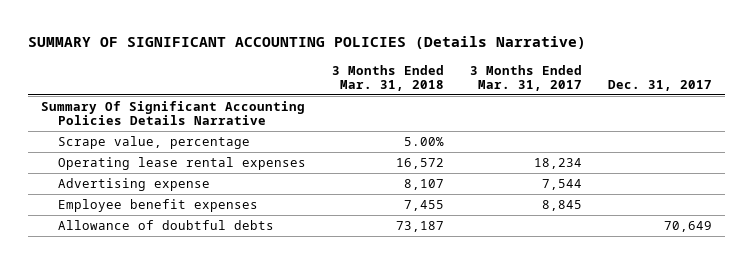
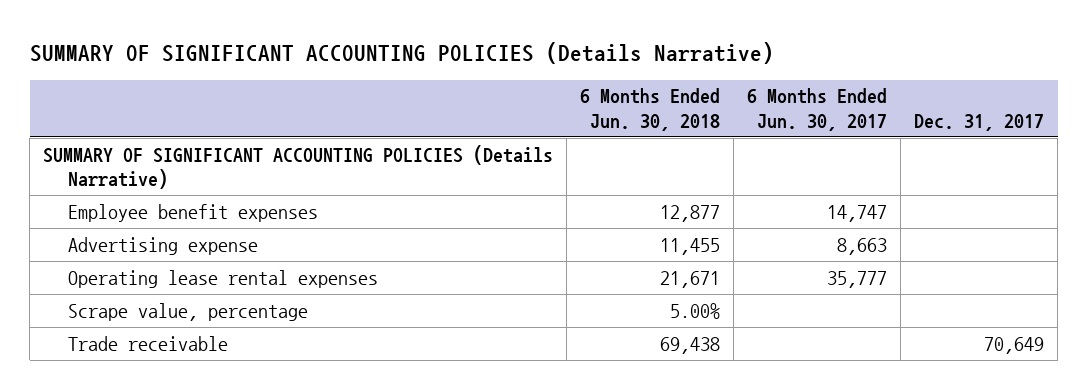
- | 3 Months Ended Mar. 31, 2018 | 3 Months Ended Mar. 31, 2017 | Dec. 31, 2017
+ | 6 Months Ended Jun. 30, 2018 | 6 Months Ended Jun. 30, 2017 | Dec. 31, 2017
- Summary Of Significant Accounting Policies Details Narrative
+ SUMMARY OF SIGNIFICANT ACCOUNTING POLICIES (Details Narrative)
- Allowance of doubtful debts | 73,187 | | 70,649
moved down: Advertising expense | 11,455 | 8,663 |
moved down: Operating lease rental expenses | 21,671 | 35,777 |
moved down: Scrape value, percentage | 5.00% | |
+ Trade receivable | 69,438 | | 70,649

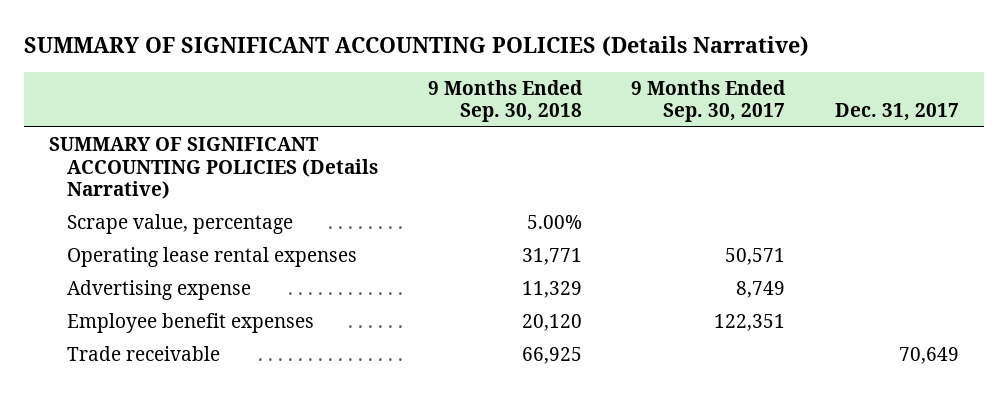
- | 6 Months Ended Jun. 30, 2018 | 6 Months Ended Jun. 30, 2017 | Dec. 31, 2017
+ | 9 Months Ended Sep. 30, 2018 | 9 Months Ended Sep. 30, 2017 | Dec. 31, 2017
moved down: Operating lease rental expenses | 31,771 | 50,571 |
moved down: Advertising expense | 11,329 | 8,749 |
moved down: Employee benefit expenses | 20,120 | 122,351 |

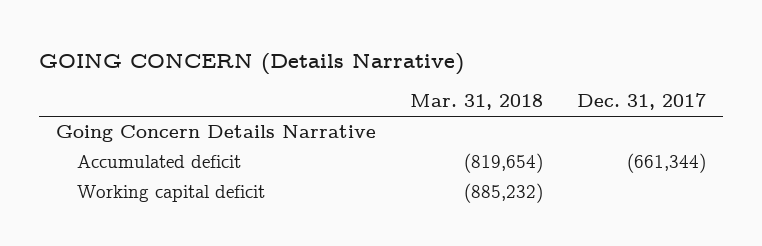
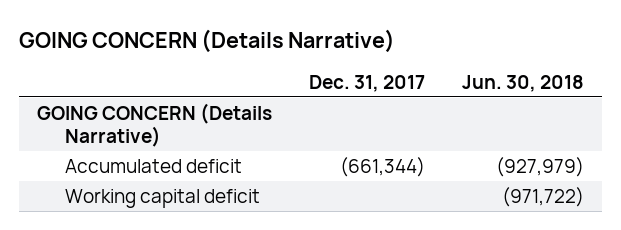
- | Mar. 31, 2018 | Dec. 31, 2017
+ | Dec. 31, 2017 | Jun. 30, 2018
- Going Concern Details Narrative
+ GOING CONCERN (Details Narrative)

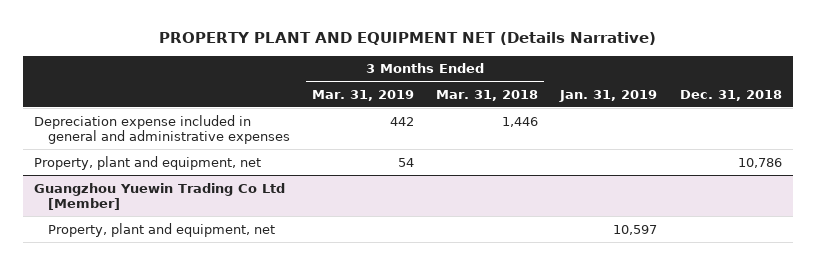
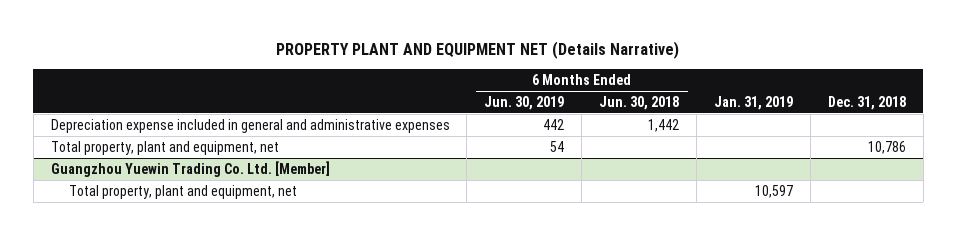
- | 3 Months Ended Mar. 31, 2019 | 3 Months Ended Mar. 31, 2018 | Jan. 31, 2019 | Dec. 31, 2018
+ | 6 Months Ended Jun. 30, 2019 | 6 Months Ended Jun. 30, 2018 | Jan. 31, 2019 | Dec. 31, 2018
- Property, plant and equipment, net | 54 | | | 10,786
- Guangzhou Yuewin Trading Co Ltd [Member]
- Property, plant and equipment, net | | | 10,597 |
+ Total property, plant and equipment, net | 54 | | | 10,786
+ Guangzhou Yuewin Trading Co. Ltd. [Member]
+ Total property, plant and equipment, net | | | 10,597 |

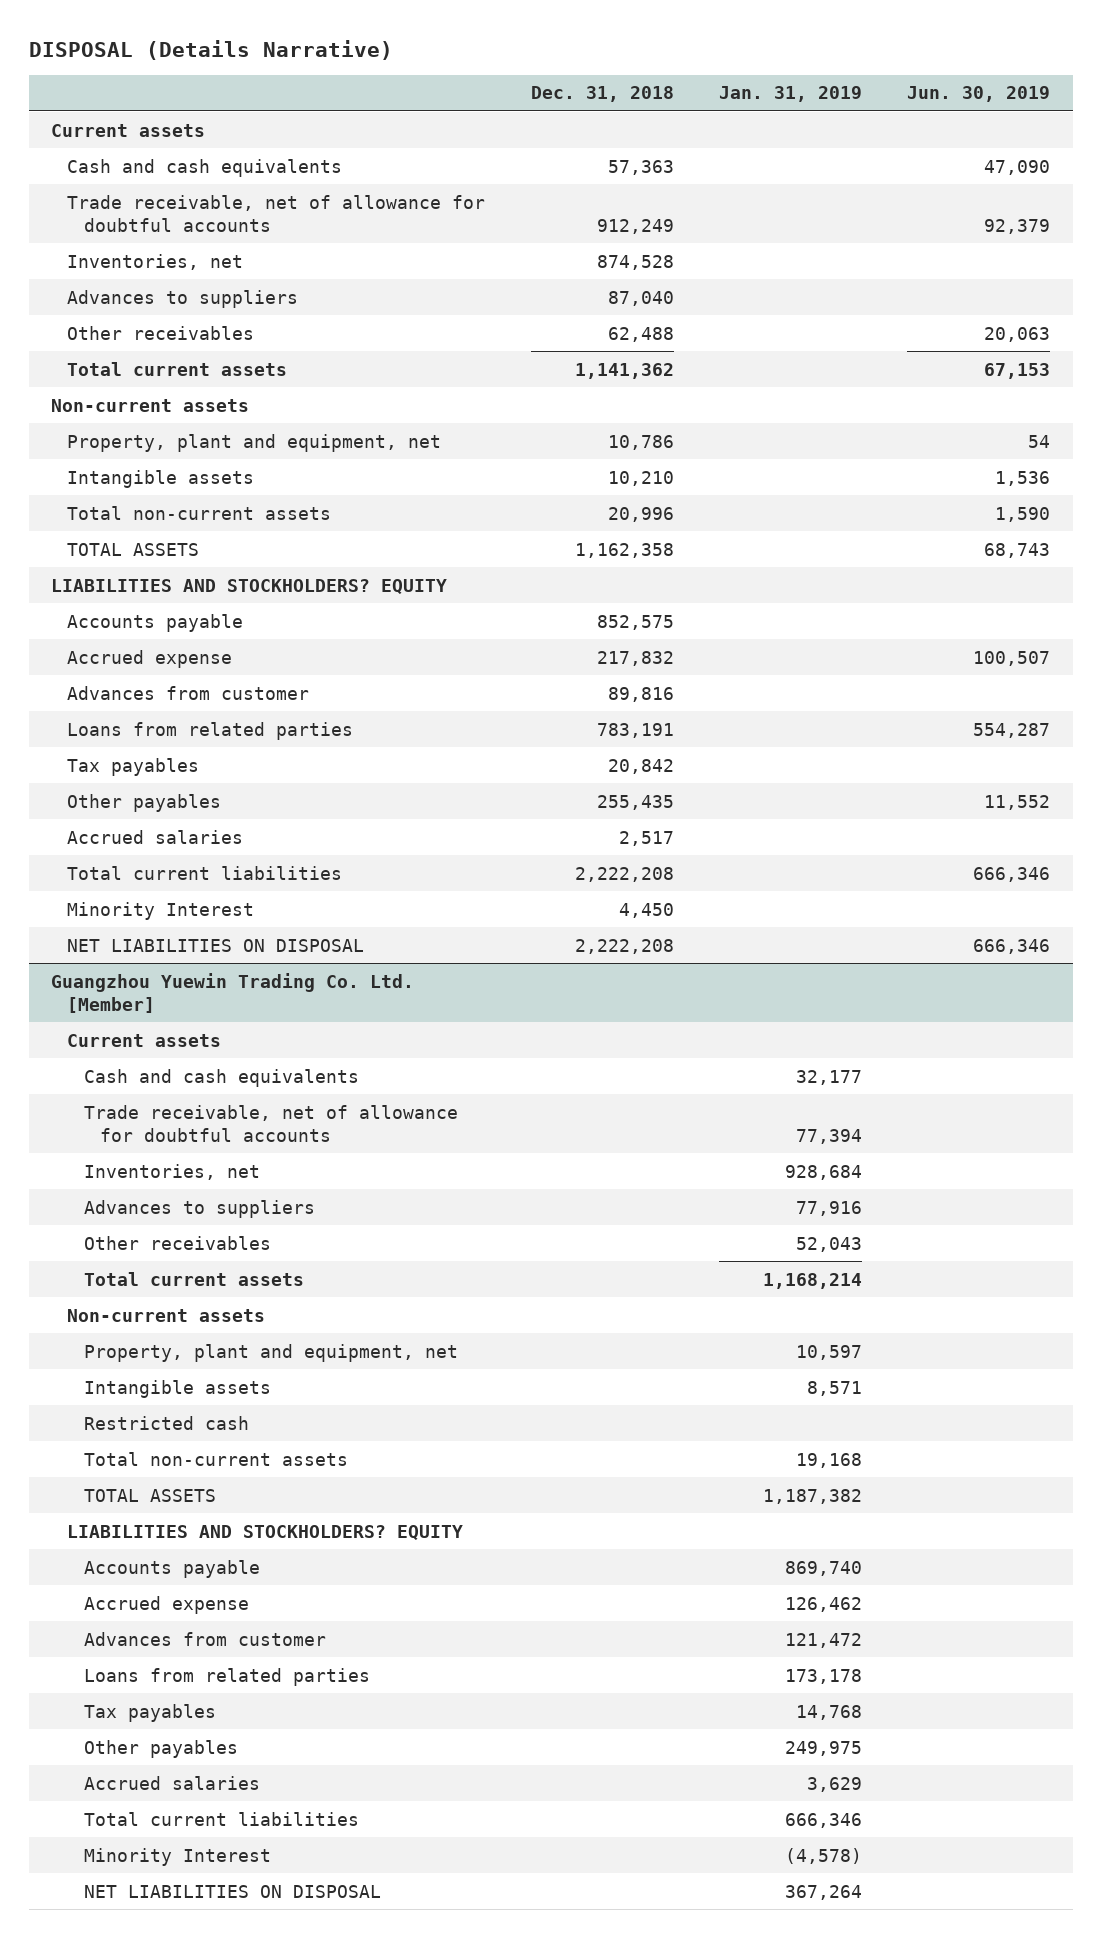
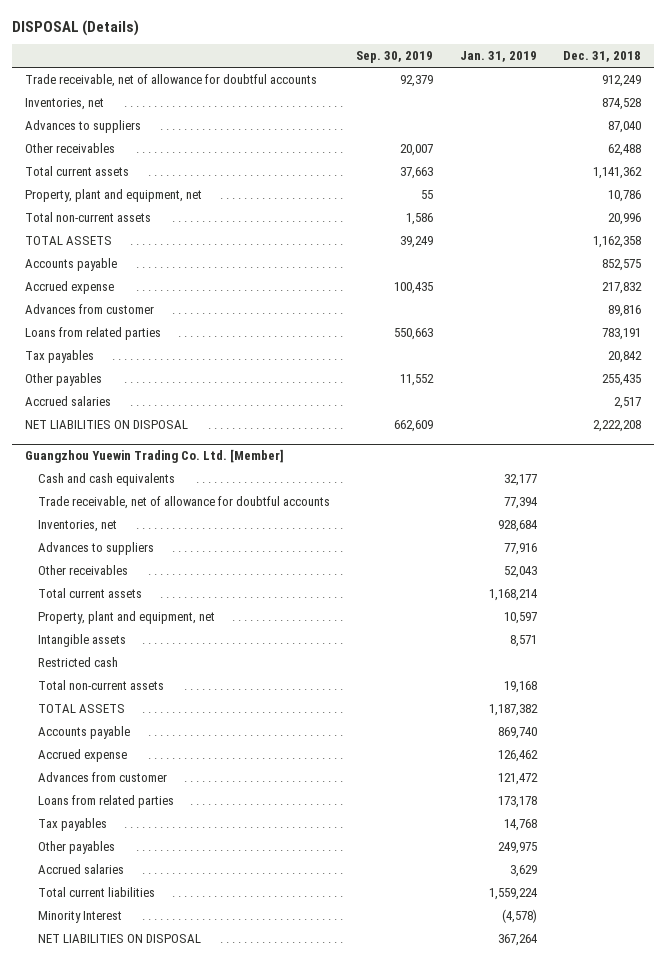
- DISPOSAL (Details Narrative)
+ DISPOSAL (Details)
- | Dec. 31, 2018 | Jan. 31, 2019 | Jun. 30, 2019
+ | Sep. 30, 2019 | Jan. 31, 2019 | Dec. 31, 2018
- Current assets
- Cash and cash equivalents | 57,363 | | 47,090
- Non-current assets
- Intangible assets | 10,210 | | 1,536
- LIABILITIES AND STOCKHOLDERS? EQUITY
- Total current liabilities | 2,222,208 | | 666,346
- Minority Interest | 4,450 | |
@ Guangzhou Yuewin Trading Co. Ltd. [Member]
- Current assets
- Non-current assets
- LIABILITIES AND STOCKHOLDERS? EQUITY
- Total current liabilities | | 666,346 |
+ Total current liabilities | | 1,559,224 |

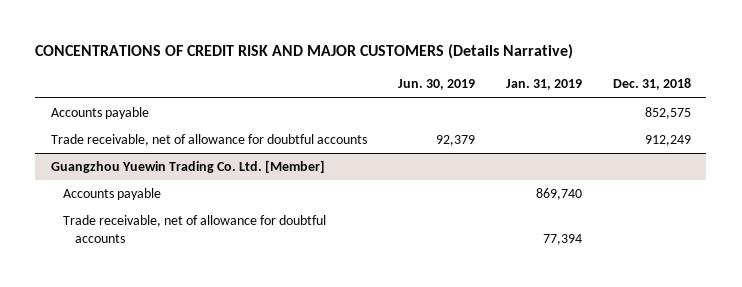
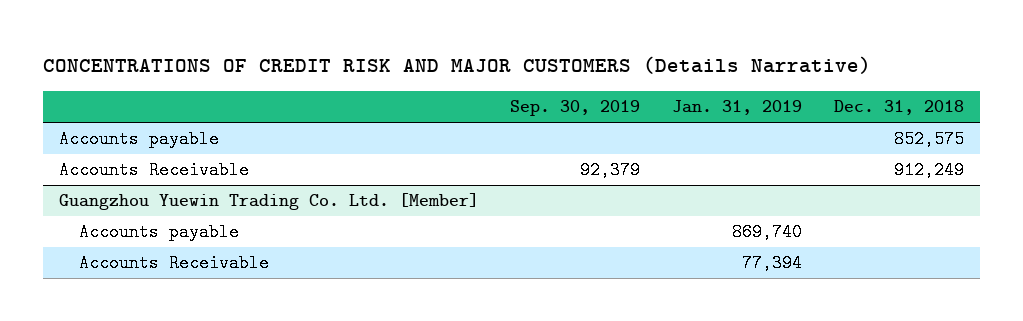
- | Jun. 30, 2019 | Jan. 31, 2019 | Dec. 31, 2018
+ | Sep. 30, 2019 | Jan. 31, 2019 | Dec. 31, 2018
- Trade receivable, net of allowance for doubtful accounts | 92,379 | | 912,249
+ Accounts Receivable | 92,379 | | 912,249
@ Guangzhou Yuewin Trading Co. Ltd. [Member]
- Trade receivable, net of allowance for doubtful accounts | | 77,394 |
+ Accounts Receivable | | 77,394 |

